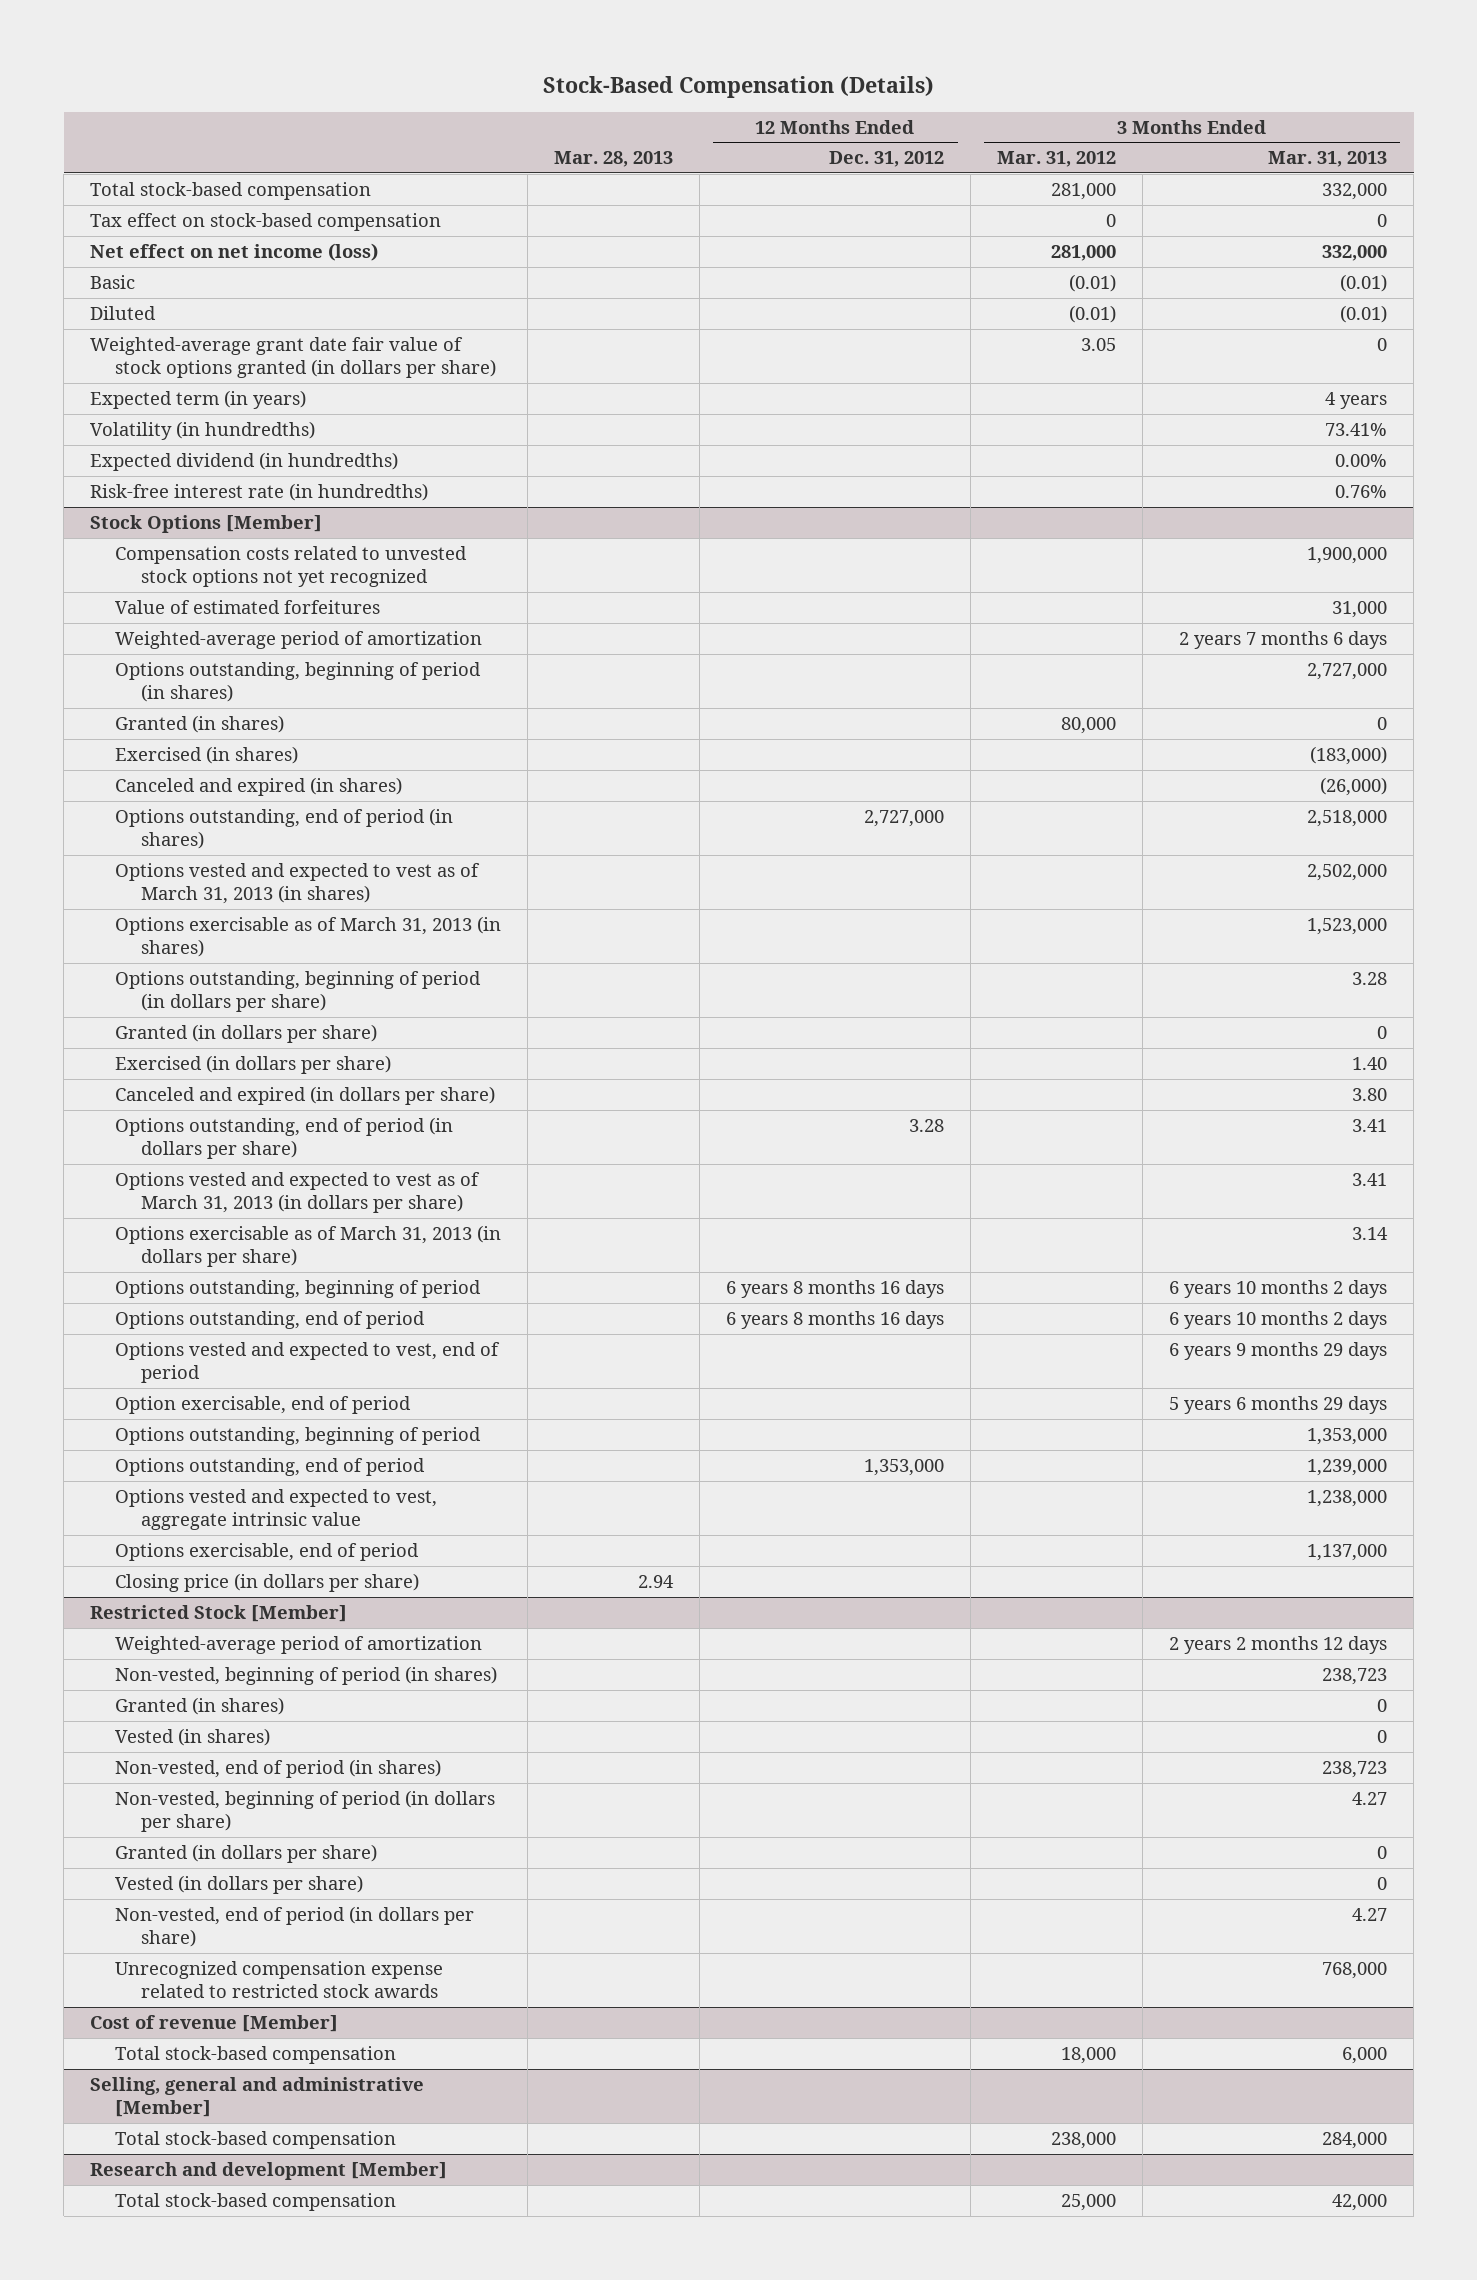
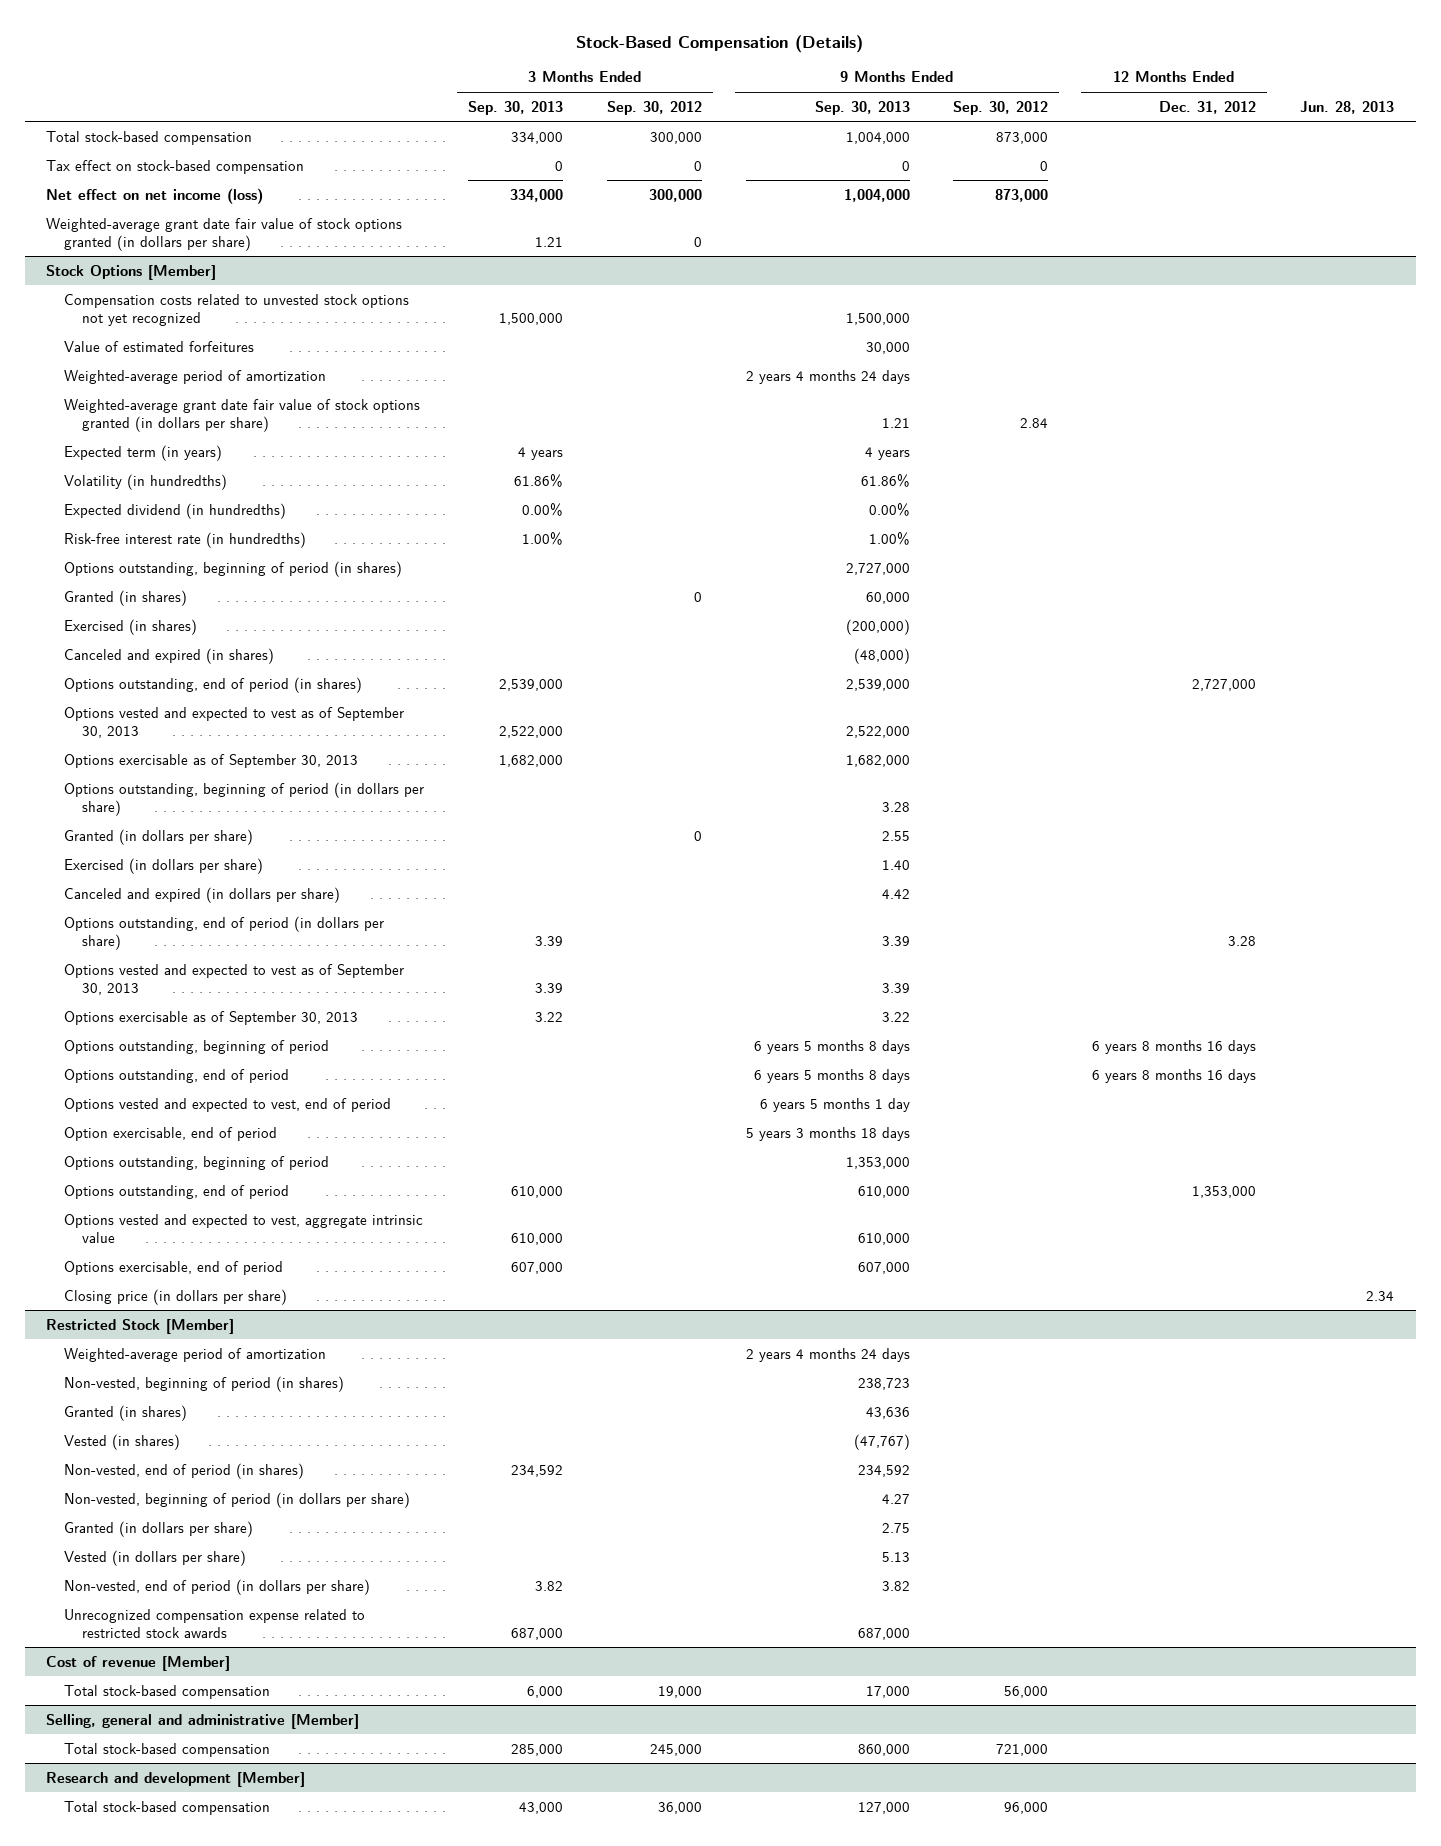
- | Mar. 28, 2013 | 12 Months Ended Dec. 31, 2012 | 3 Months Ended Mar. 31, 2012 | 3 Months Ended Mar. 31, 2013
+ | 3 Months Ended Sep. 30, 2013 | 3 Months Ended Sep. 30, 2012 | 9 Months Ended Sep. 30, 2013 | 9 Months Ended Sep. 30, 2012 | 12 Months Ended Dec. 31, 2012 | Jun. 28, 2013
- Basic | | | (0.01) | (0.01)
- Diluted | | | (0.01) | (0.01)
- Expected term (in years) | | | | 4 years
- Volatility (in hundredths) | | | | 73.41%
- Expected dividend (in hundredths) | | | | 0.00%
- Risk-free interest rate (in hundredths) | | | | 0.76%
@ Stock Options [Member]
+ Weighted-average grant date fair value of stock options granted (in dollars per share) | | | 1.21 | 2.84 | |
+ Expected term (in years) | 4 years | | 4 years | | |
+ Volatility (in hundredths) | 61.86% | | 61.86% | | |
+ Expected dividend (in hundredths) | 0.00% | | 0.00% | | |
+ Risk-free interest rate (in hundredths) | 1.00% | | 1.00% | | |
- Options vested and expected to vest as of March 31, 2013 (in shares) | | | | 2,502,000
- Options exercisable as of March 31, 2013 (in shares) | | | | 1,523,000
+ Options vested and expected to vest as of September 30, 2013 | 2,522,000 | | 2,522,000 | | |
+ Options exercisable as of September 30, 2013 | 1,682,000 | | 1,682,000 | | |
- Options vested and expected to vest as of March 31, 2013 (in dollars per share) | | | | 3.41
- Options exercisable as of March 31, 2013 (in dollars per share) | | | | 3.14
+ Options vested and expected to vest as of September 30, 2013 | 3.39 | | 3.39 | | |
+ Options exercisable as of September 30, 2013 | 3.22 | | 3.22 | | |

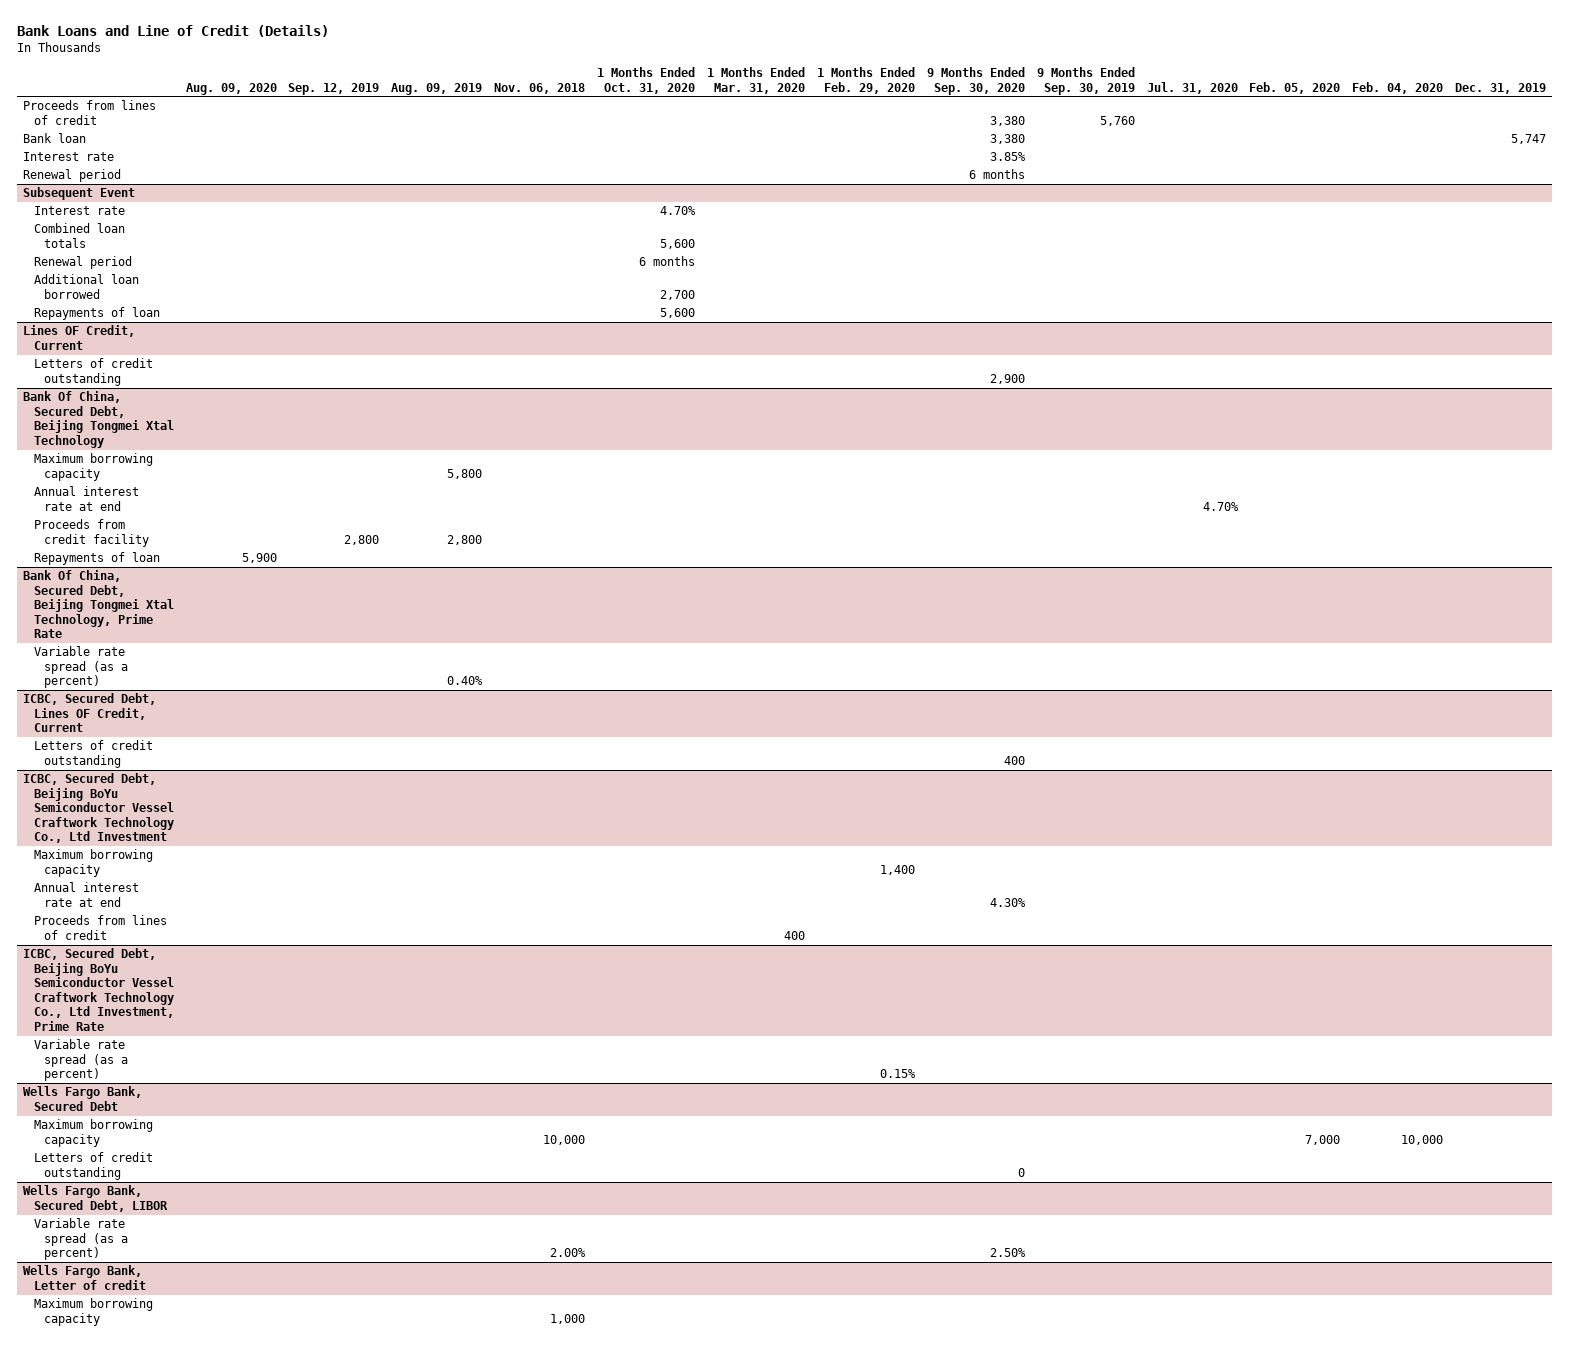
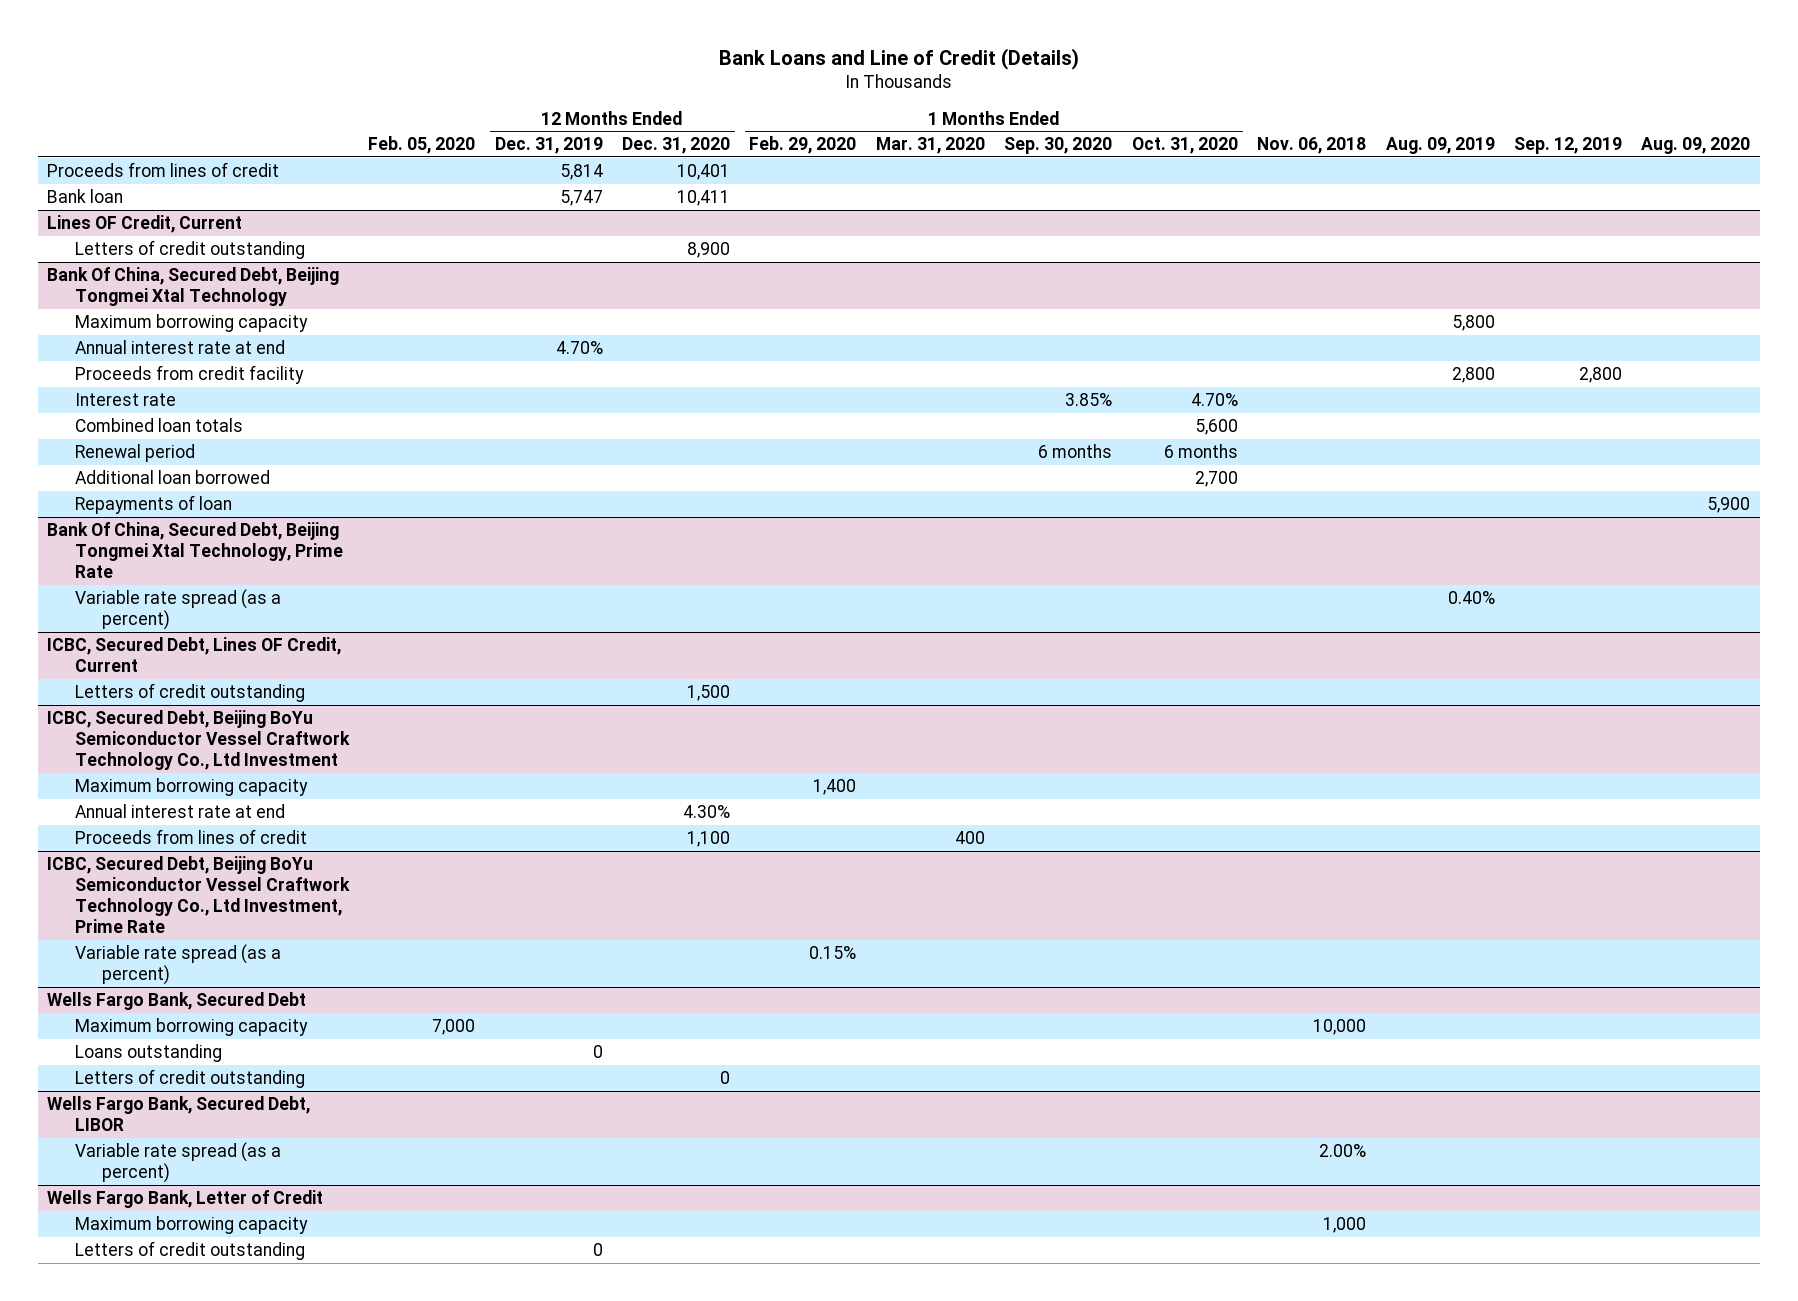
- | Aug. 09, 2020 | Sep. 12, 2019 | Aug. 09, 2019 | Nov. 06, 2018 | 1 Months Ended Oct. 31, 2020 | 1 Months Ended Mar. 31, 2020 | 1 Months Ended Feb. 29, 2020 | 9 Months Ended Sep. 30, 2020 | 9 Months Ended Sep. 30, 2019 | Jul. 31, 2020 | Feb. 05, 2020 | Feb. 04, 2020 | Dec. 31, 2019
+ | Feb. 05, 2020 | 12 Months Ended Dec. 31, 2019 | 12 Months Ended Dec. 31, 2020 | 1 Months Ended Feb. 29, 2020 | 1 Months Ended Mar. 31, 2020 | 1 Months Ended Sep. 30, 2020 | 1 Months Ended Oct. 31, 2020 | Nov. 06, 2018 | Aug. 09, 2019 | Sep. 12, 2019 | Aug. 09, 2020
- Interest rate | | | | | | | | 3.85% | | | | |
- Renewal period | | | | | | | | 6 months | | | | |
- Subsequent Event
- Interest rate | | | | | 4.70% | | | | | | | |
- Combined loan totals | | | | | 5,600 | | | | | | | |
- Renewal period | | | | | 6 months | | | | | | | |
- Additional loan borrowed | | | | | 2,700 | | | | | | | |
- Repayments of loan | | | | | 5,600 | | | | | | | |
@ Bank Of China, Secured Debt, Beijing Tongmei Xtal Technology
+ Interest rate | | | | | | 3.85% | 4.70% | | | |
+ Combined loan totals | | | | | | | 5,600 | | | |
+ Renewal period | | | | | | 6 months | 6 months | | | |
+ Additional loan borrowed | | | | | | | 2,700 | | | |
@ Wells Fargo Bank, Secured Debt
+ Loans outstanding | | 0 | | | | | | | | |
- Wells Fargo Bank, Letter of credit
+ Wells Fargo Bank, Letter of Credit
+ Letters of credit outstanding | | 0 | | | | | | | | |

